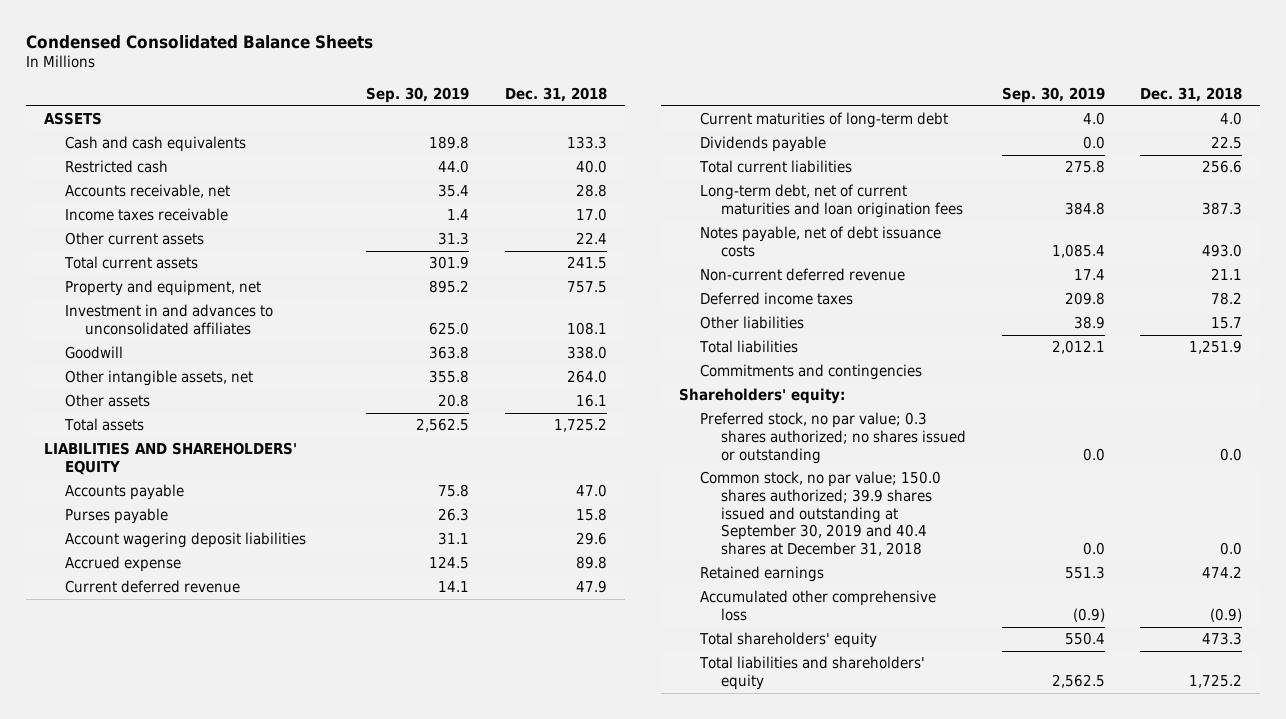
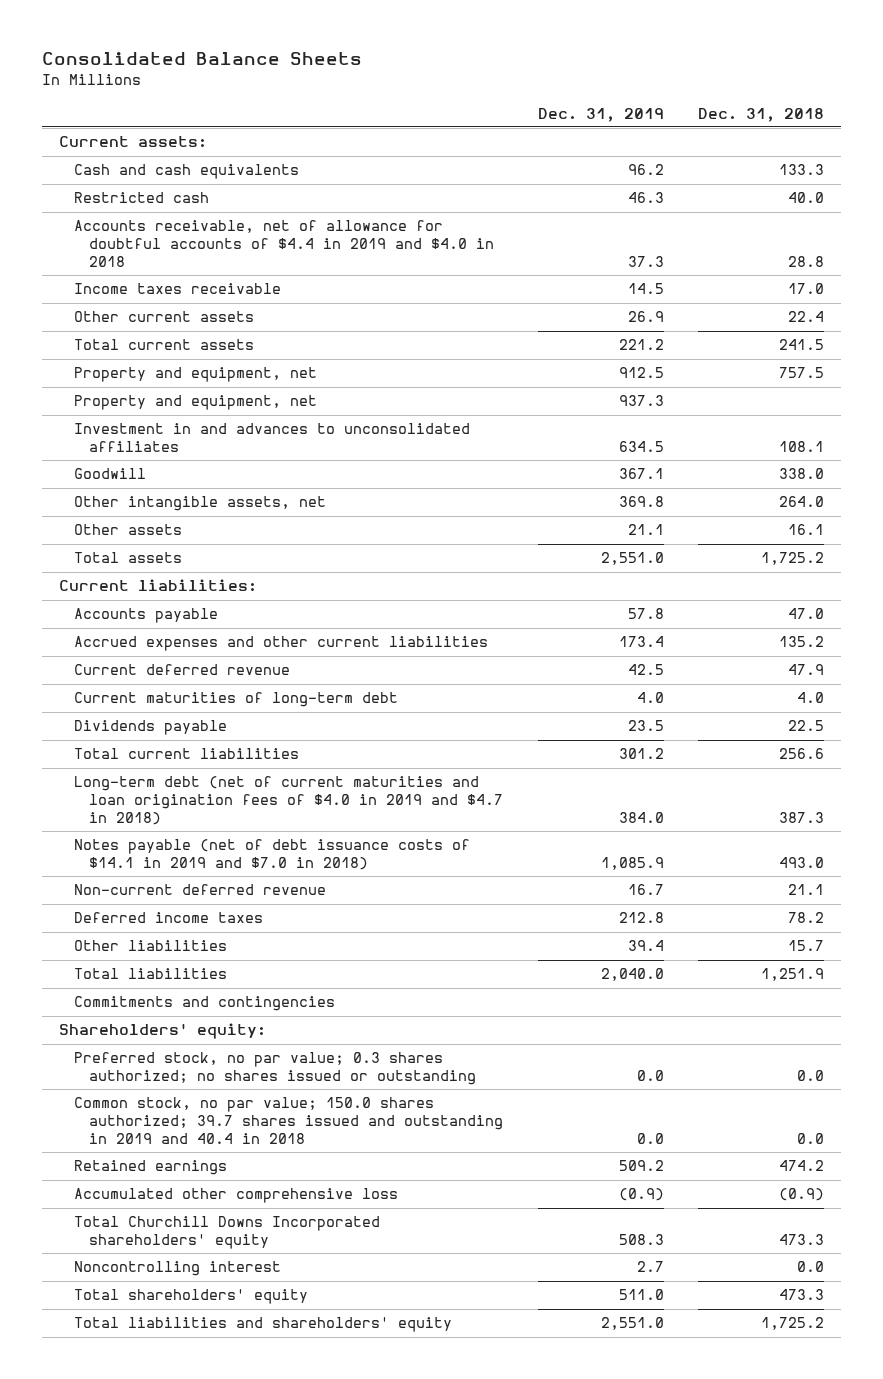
- Condensed Consolidated Balance Sheets
+ Consolidated Balance Sheets
- | Sep. 30, 2019 | Dec. 31, 2018
+ | Dec. 31, 2019 | Dec. 31, 2018
- ASSETS
+ Current assets:
- Accounts receivable, net | 35.4 | 28.8
+ Accounts receivable, net of allowance for doubtful accounts of $4.4 in 2019 and $4.0 in 2018 | 37.3 | 28.8
+ Property and equipment, net | 937.3 |
- LIABILITIES AND SHAREHOLDERS' EQUITY
+ Current liabilities:
- Purses payable | 26.3 | 15.8
- Account wagering deposit liabilities | 31.1 | 29.6
- Accrued expense | 124.5 | 89.8
+ Accrued expenses and other current liabilities | 173.4 | 135.2
- Long-term debt, net of current maturities and loan origination fees | 384.8 | 387.3
- Notes payable, net of debt issuance costs | 1,085.4 | 493.0
+ Long-term debt (net of current maturities and loan origination fees of $4.0 in 2019 and $4.7 in 2018) | 384.0 | 387.3
+ Notes payable (net of debt issuance costs of $14.1 in 2019 and $7.0 in 2018) | 1,085.9 | 493.0
- Common stock, no par value; 150.0 shares authorized; 39.9 shares issued and outstanding at September 30, 2019 and 40.4 shares at December 31, 2018 | 0.0 | 0.0
+ Common stock, no par value; 150.0 shares authorized; 39.7 shares issued and outstanding in 2019 and 40.4 in 2018 | 0.0 | 0.0
+ Total Churchill Downs Incorporated shareholders' equity | 508.3 | 473.3
+ Noncontrolling interest | 2.7 | 0.0

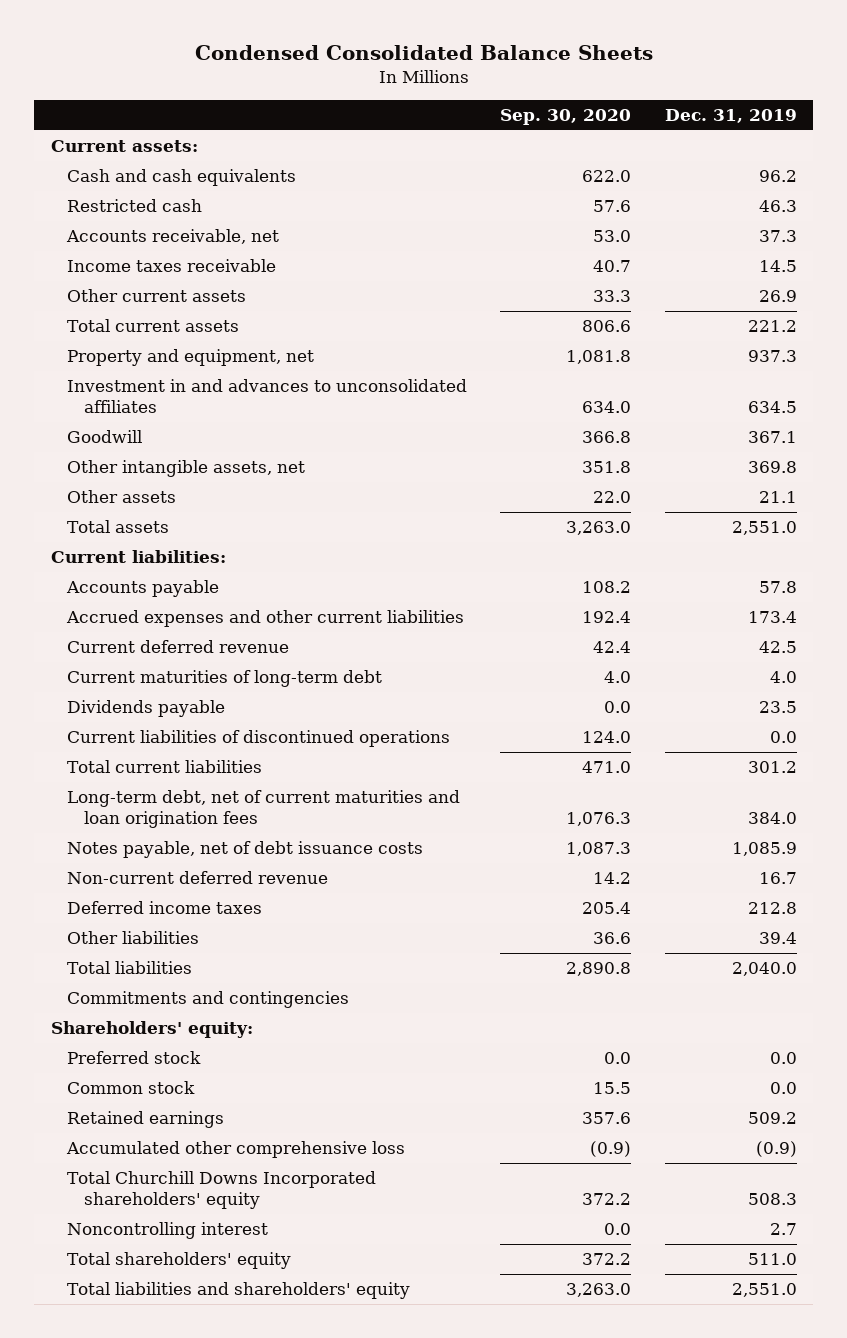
- Consolidated Balance Sheets
+ Condensed Consolidated Balance Sheets
- | Dec. 31, 2019 | Dec. 31, 2018
+ | Sep. 30, 2020 | Dec. 31, 2019
- Accounts receivable, net of allowance for doubtful accounts of $4.4 in 2019 and $4.0 in 2018 | 37.3 | 28.8
+ Accounts receivable, net | 53.0 | 37.3
- Property and equipment, net | 912.5 | 757.5
+ Current liabilities of discontinued operations | 124.0 | 0.0
- Long-term debt (net of current maturities and loan origination fees of $4.0 in 2019 and $4.7 in 2018) | 384.0 | 387.3
- Notes payable (net of debt issuance costs of $14.1 in 2019 and $7.0 in 2018) | 1,085.9 | 493.0
+ Long-term debt, net of current maturities and loan origination fees | 1,076.3 | 384.0
+ Notes payable, net of debt issuance costs | 1,087.3 | 1,085.9
- Preferred stock, no par value; 0.3 shares authorized; no shares issued or outstanding | 0.0 | 0.0
- Common stock, no par value; 150.0 shares authorized; 39.7 shares issued and outstanding in 2019 and 40.4 in 2018 | 0.0 | 0.0
+ Preferred stock | 0.0 | 0.0
+ Common stock | 15.5 | 0.0

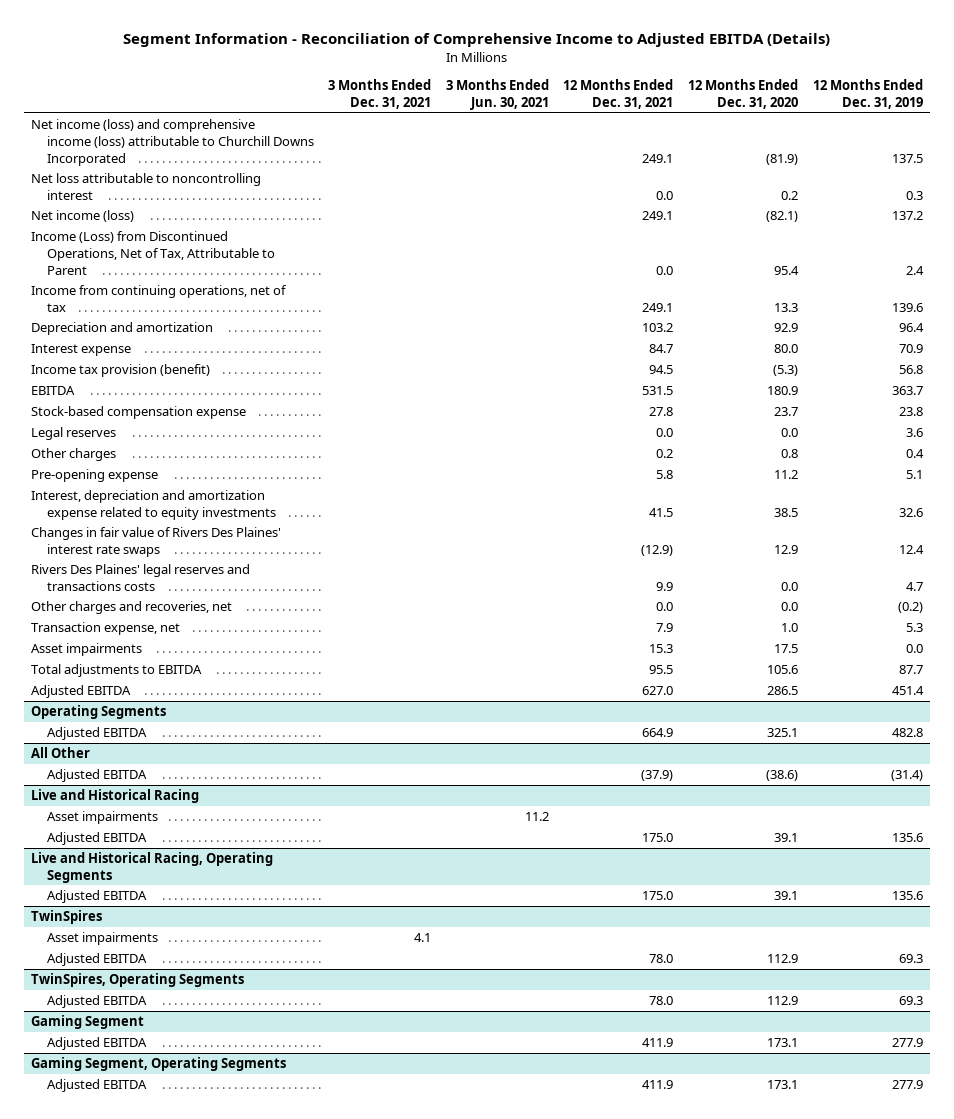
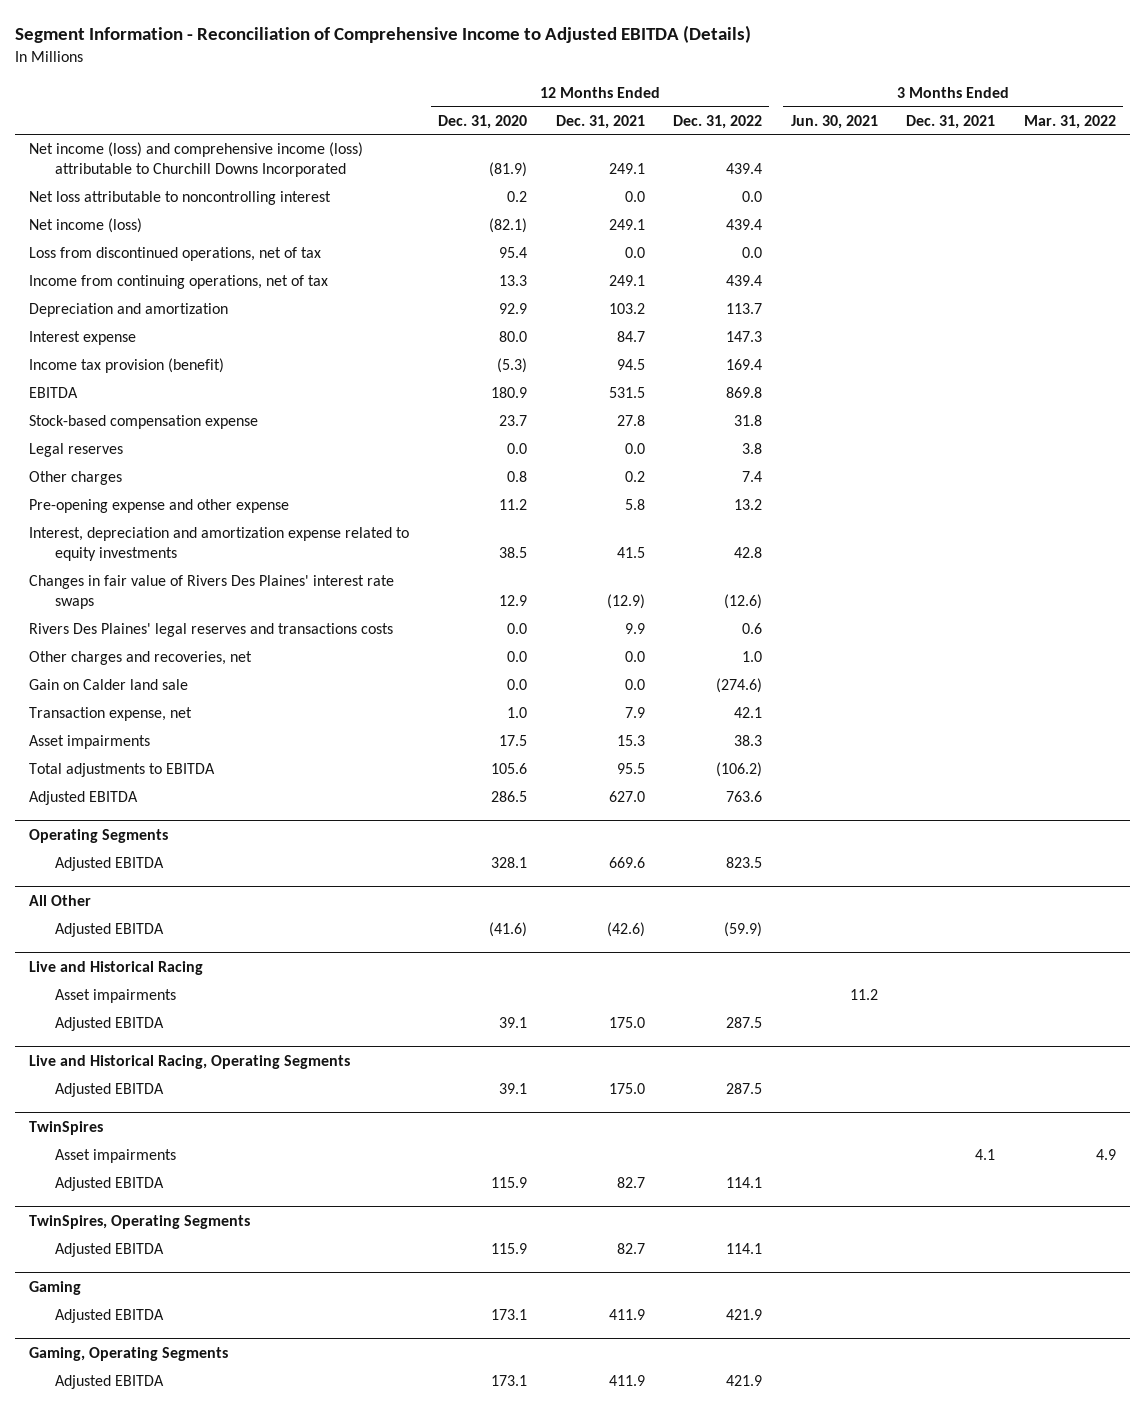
- | 3 Months Ended Dec. 31, 2021 | 3 Months Ended Jun. 30, 2021 | 12 Months Ended Dec. 31, 2021 | 12 Months Ended Dec. 31, 2020 | 12 Months Ended Dec. 31, 2019
+ | 12 Months Ended Dec. 31, 2020 | 12 Months Ended Dec. 31, 2021 | 12 Months Ended Dec. 31, 2022 | 3 Months Ended Jun. 30, 2021 | 3 Months Ended Dec. 31, 2021 | 3 Months Ended Mar. 31, 2022
- Income (Loss) from Discontinued Operations, Net of Tax, Attributable to Parent | | | 0.0 | 95.4 | 2.4
+ Loss from discontinued operations, net of tax | 95.4 | 0.0 | 0.0 | | |
- Pre-opening expense | | | 5.8 | 11.2 | 5.1
+ Pre-opening expense and other expense | 11.2 | 5.8 | 13.2 | | |
+ Gain on Calder land sale | 0.0 | 0.0 | (274.6) | | |
@ Operating Segments
- Adjusted EBITDA | | | 664.9 | 325.1 | 482.8
+ Adjusted EBITDA | 328.1 | 669.6 | 823.5 | | |
@ All Other
- Adjusted EBITDA | | | (37.9) | (38.6) | (31.4)
+ Adjusted EBITDA | (41.6) | (42.6) | (59.9) | | |
@ TwinSpires
- Adjusted EBITDA | | | 78.0 | 112.9 | 69.3
+ Adjusted EBITDA | 115.9 | 82.7 | 114.1 | | |
@ TwinSpires, Operating Segments
- Adjusted EBITDA | | | 78.0 | 112.9 | 69.3
- Gaming Segment
@ TwinSpires, Operating Segments
+ Adjusted EBITDA | 115.9 | 82.7 | 114.1 | | |
+ Gaming
- Gaming Segment, Operating Segments
+ Gaming, Operating Segments

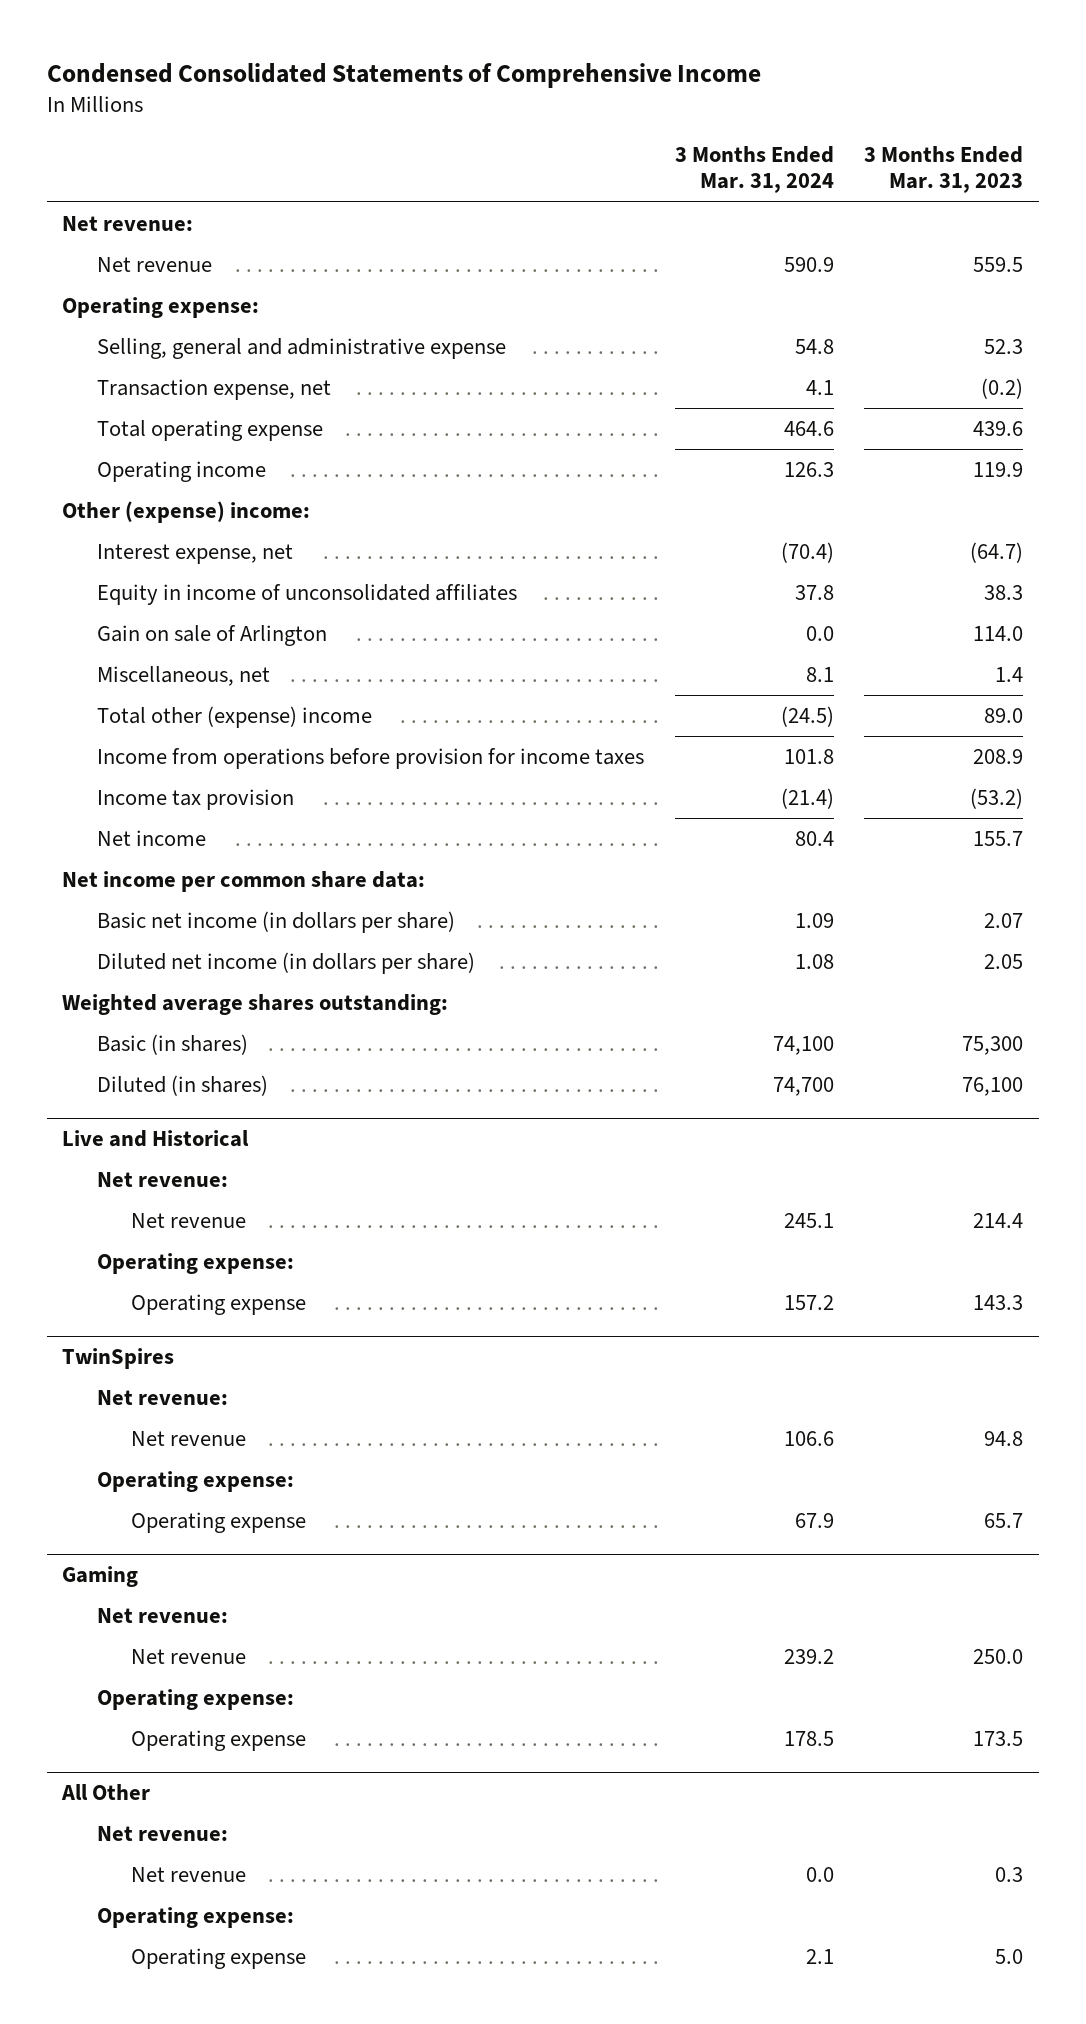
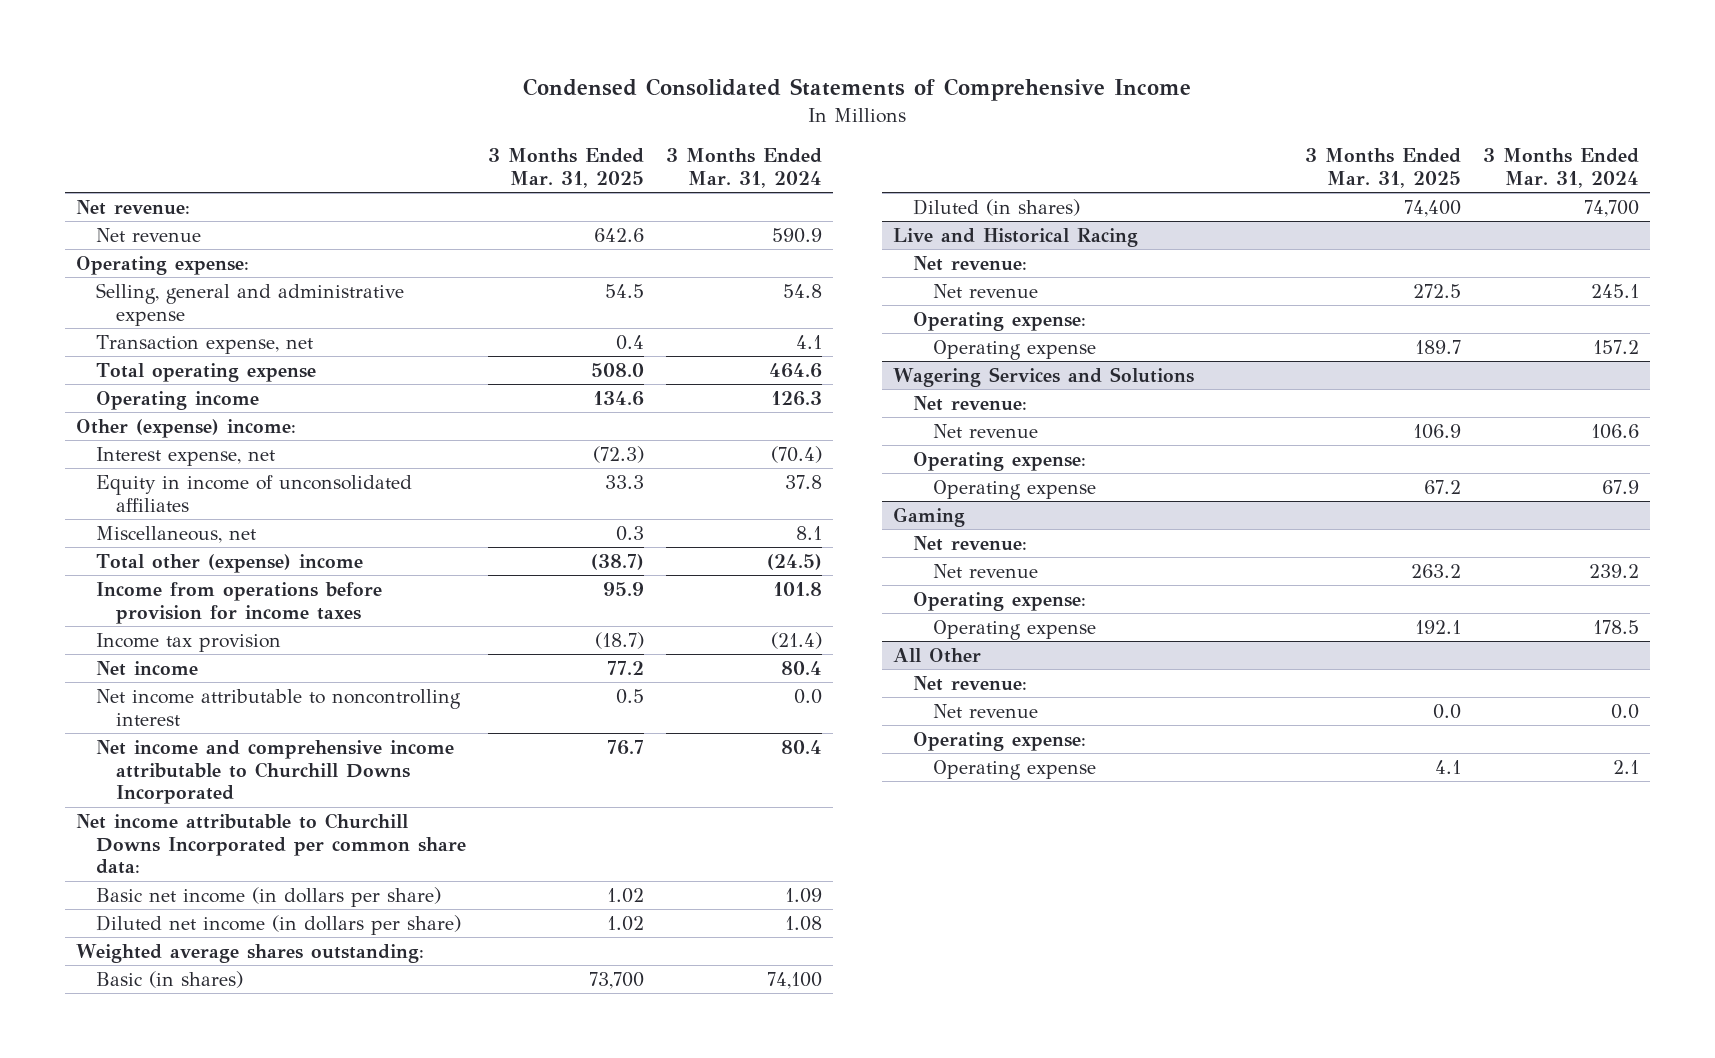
- | 3 Months Ended Mar. 31, 2024 | 3 Months Ended Mar. 31, 2023
+ | 3 Months Ended Mar. 31, 2025 | 3 Months Ended Mar. 31, 2024
- Gain on sale of Arlington | 0.0 | 114.0
- Net income per common share data:
+ Net income attributable to noncontrolling interest | 0.5 | 0.0
+ Net income and comprehensive income attributable to Churchill Downs Incorporated | 76.7 | 80.4
+ Net income attributable to Churchill Downs Incorporated per common share data:
- Live and Historical
+ Live and Historical Racing
- TwinSpires
+ Wagering Services and Solutions

